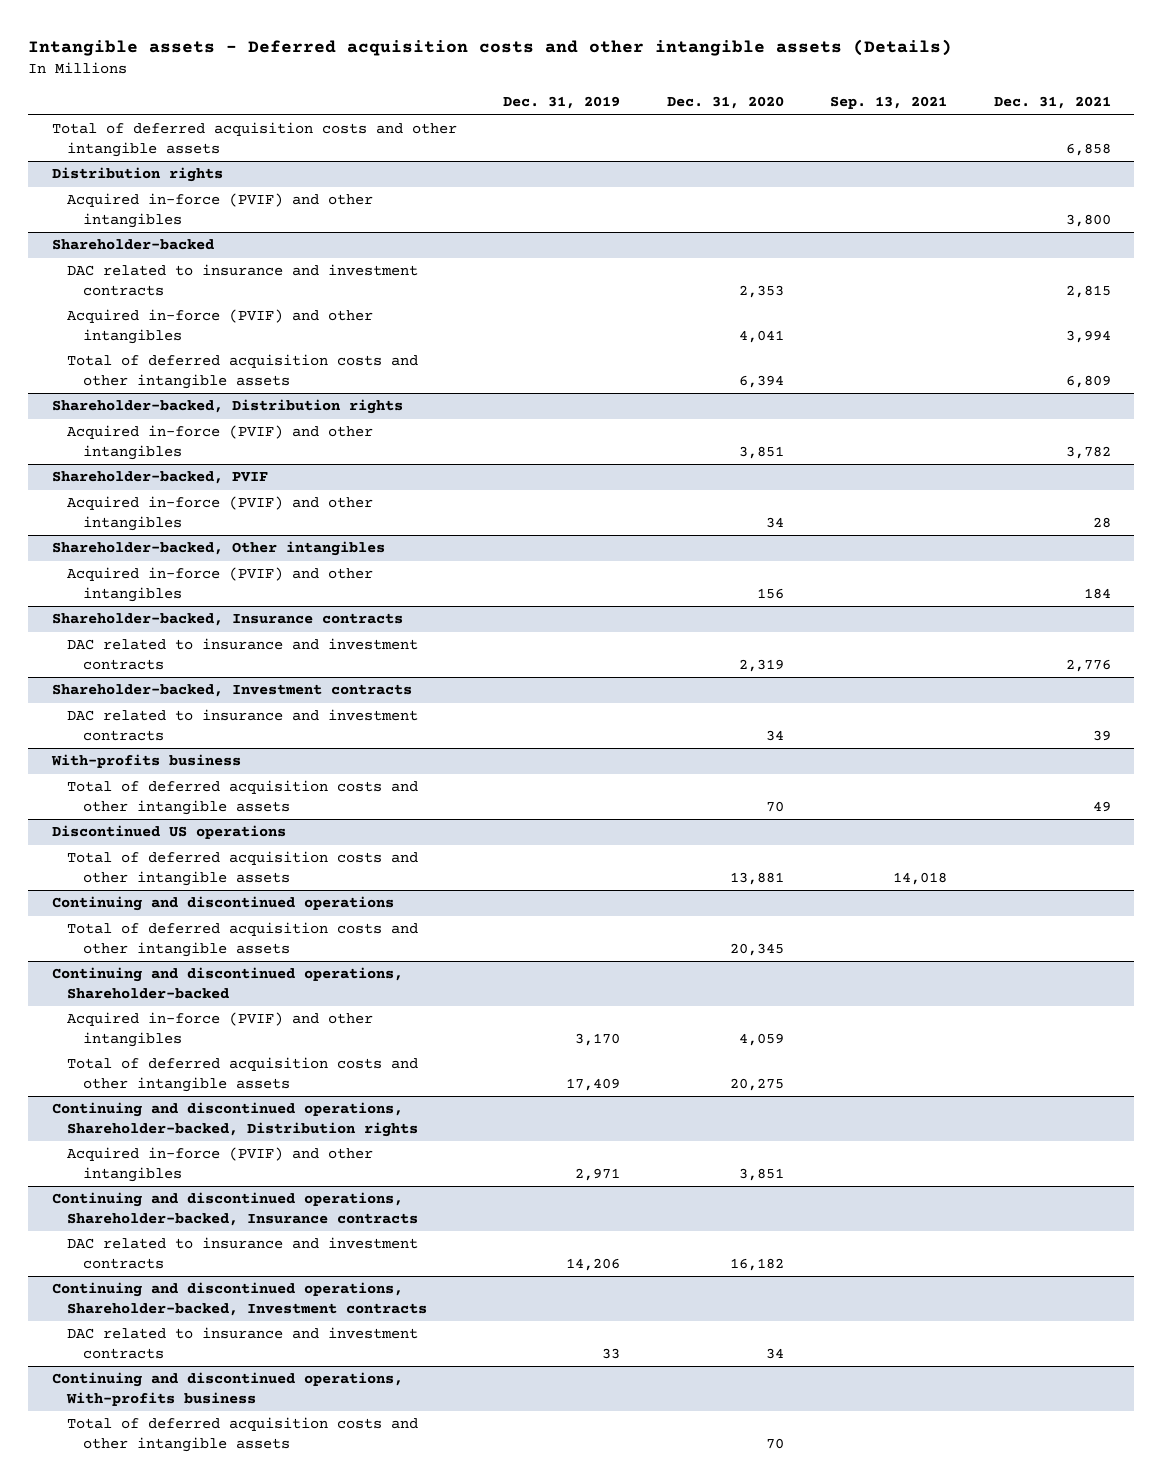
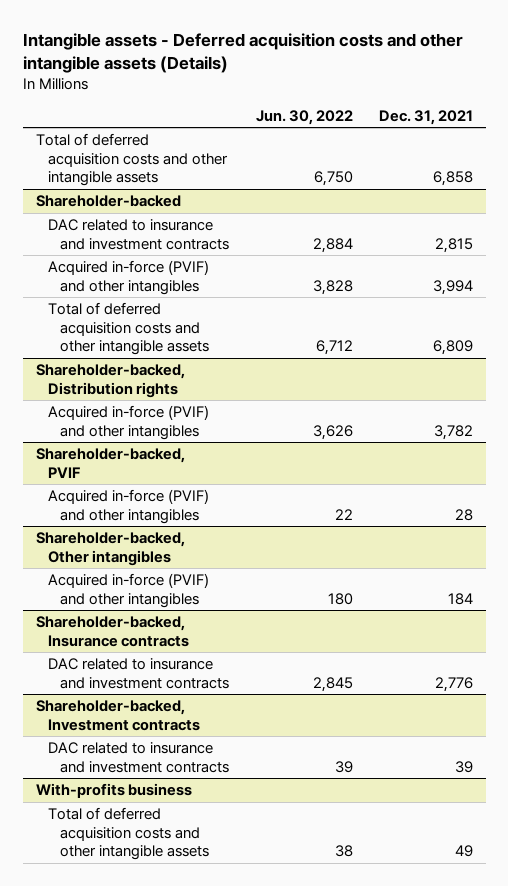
- | Dec. 31, 2019 | Dec. 31, 2020 | Sep. 13, 2021 | Dec. 31, 2021
+ | Jun. 30, 2022 | Dec. 31, 2021
- Distribution rights
- Acquired in-force (PVIF) and other intangibles | | | | 3,800
- Discontinued US operations
- Total of deferred acquisition costs and other intangible assets | | 13,881 | 14,018 |
- Continuing and discontinued operations
- Total of deferred acquisition costs and other intangible assets | | 20,345 | |
- Continuing and discontinued operations, Shareholder-backed
- Acquired in-force (PVIF) and other intangibles | 3,170 | 4,059 | |
- Total of deferred acquisition costs and other intangible assets | 17,409 | 20,275 | |
- Continuing and discontinued operations, Shareholder-backed, Distribution rights
- Acquired in-force (PVIF) and other intangibles | 2,971 | 3,851 | |
- Continuing and discontinued operations, Shareholder-backed, Insurance contracts
- DAC related to insurance and investment contracts | 14,206 | 16,182 | |
- Continuing and discontinued operations, Shareholder-backed, Investment contracts
- DAC related to insurance and investment contracts | 33 | 34 | |
- Continuing and discontinued operations, With-profits business
- Total of deferred acquisition costs and other intangible assets | | 70 | |

